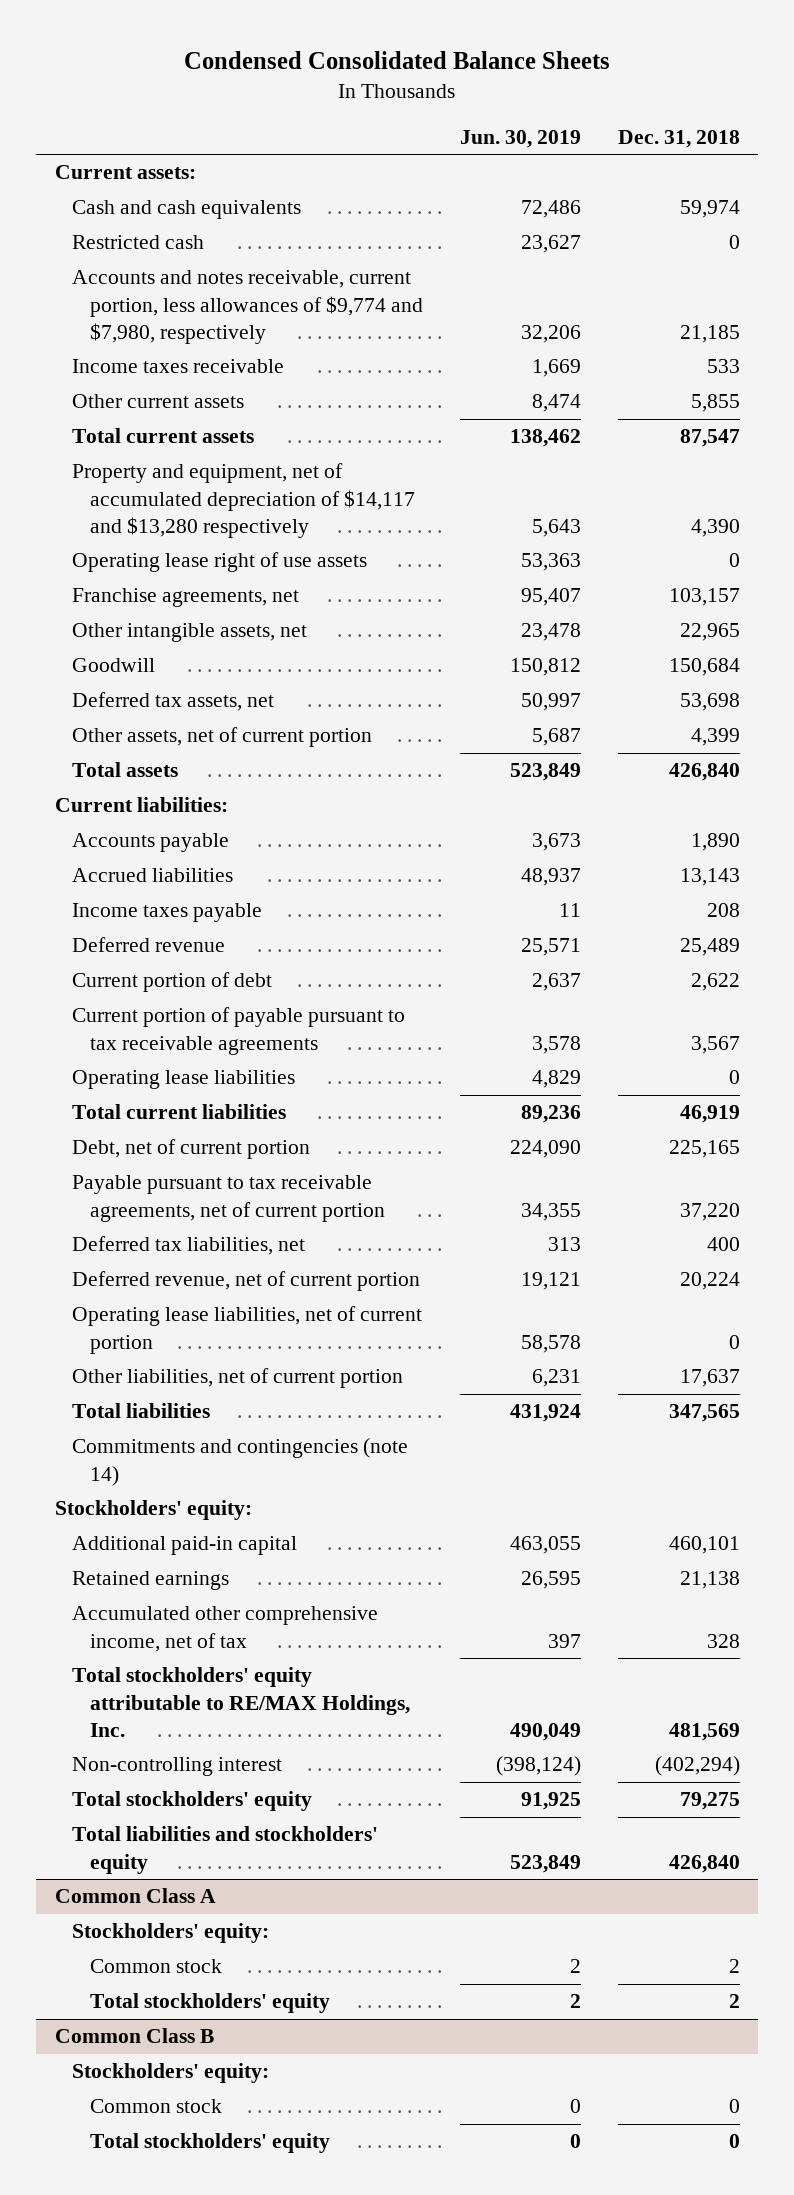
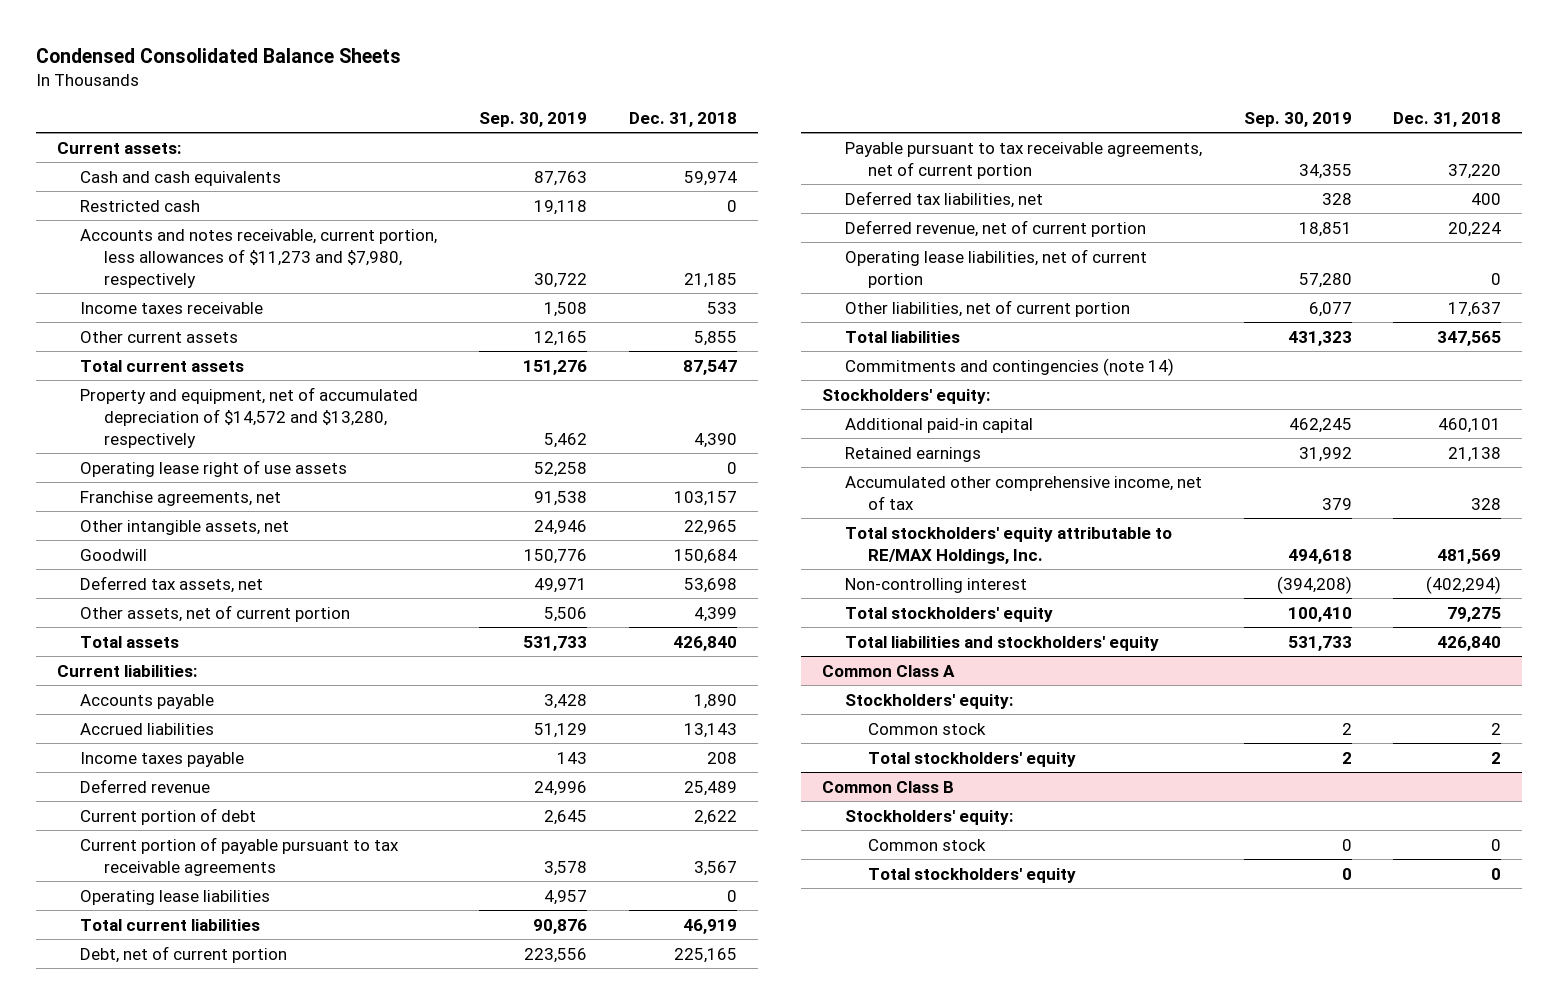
- | Jun. 30, 2019 | Dec. 31, 2018
+ | Sep. 30, 2019 | Dec. 31, 2018
- Accounts and notes receivable, current portion, less allowances of $9,774 and $7,980, respectively | 32,206 | 21,185
+ Accounts and notes receivable, current portion, less allowances of $11,273 and $7,980, respectively | 30,722 | 21,185
- Property and equipment, net of accumulated depreciation of $14,117 and $13,280 respectively | 5,643 | 4,390
+ Property and equipment, net of accumulated depreciation of $14,572 and $13,280, respectively | 5,462 | 4,390

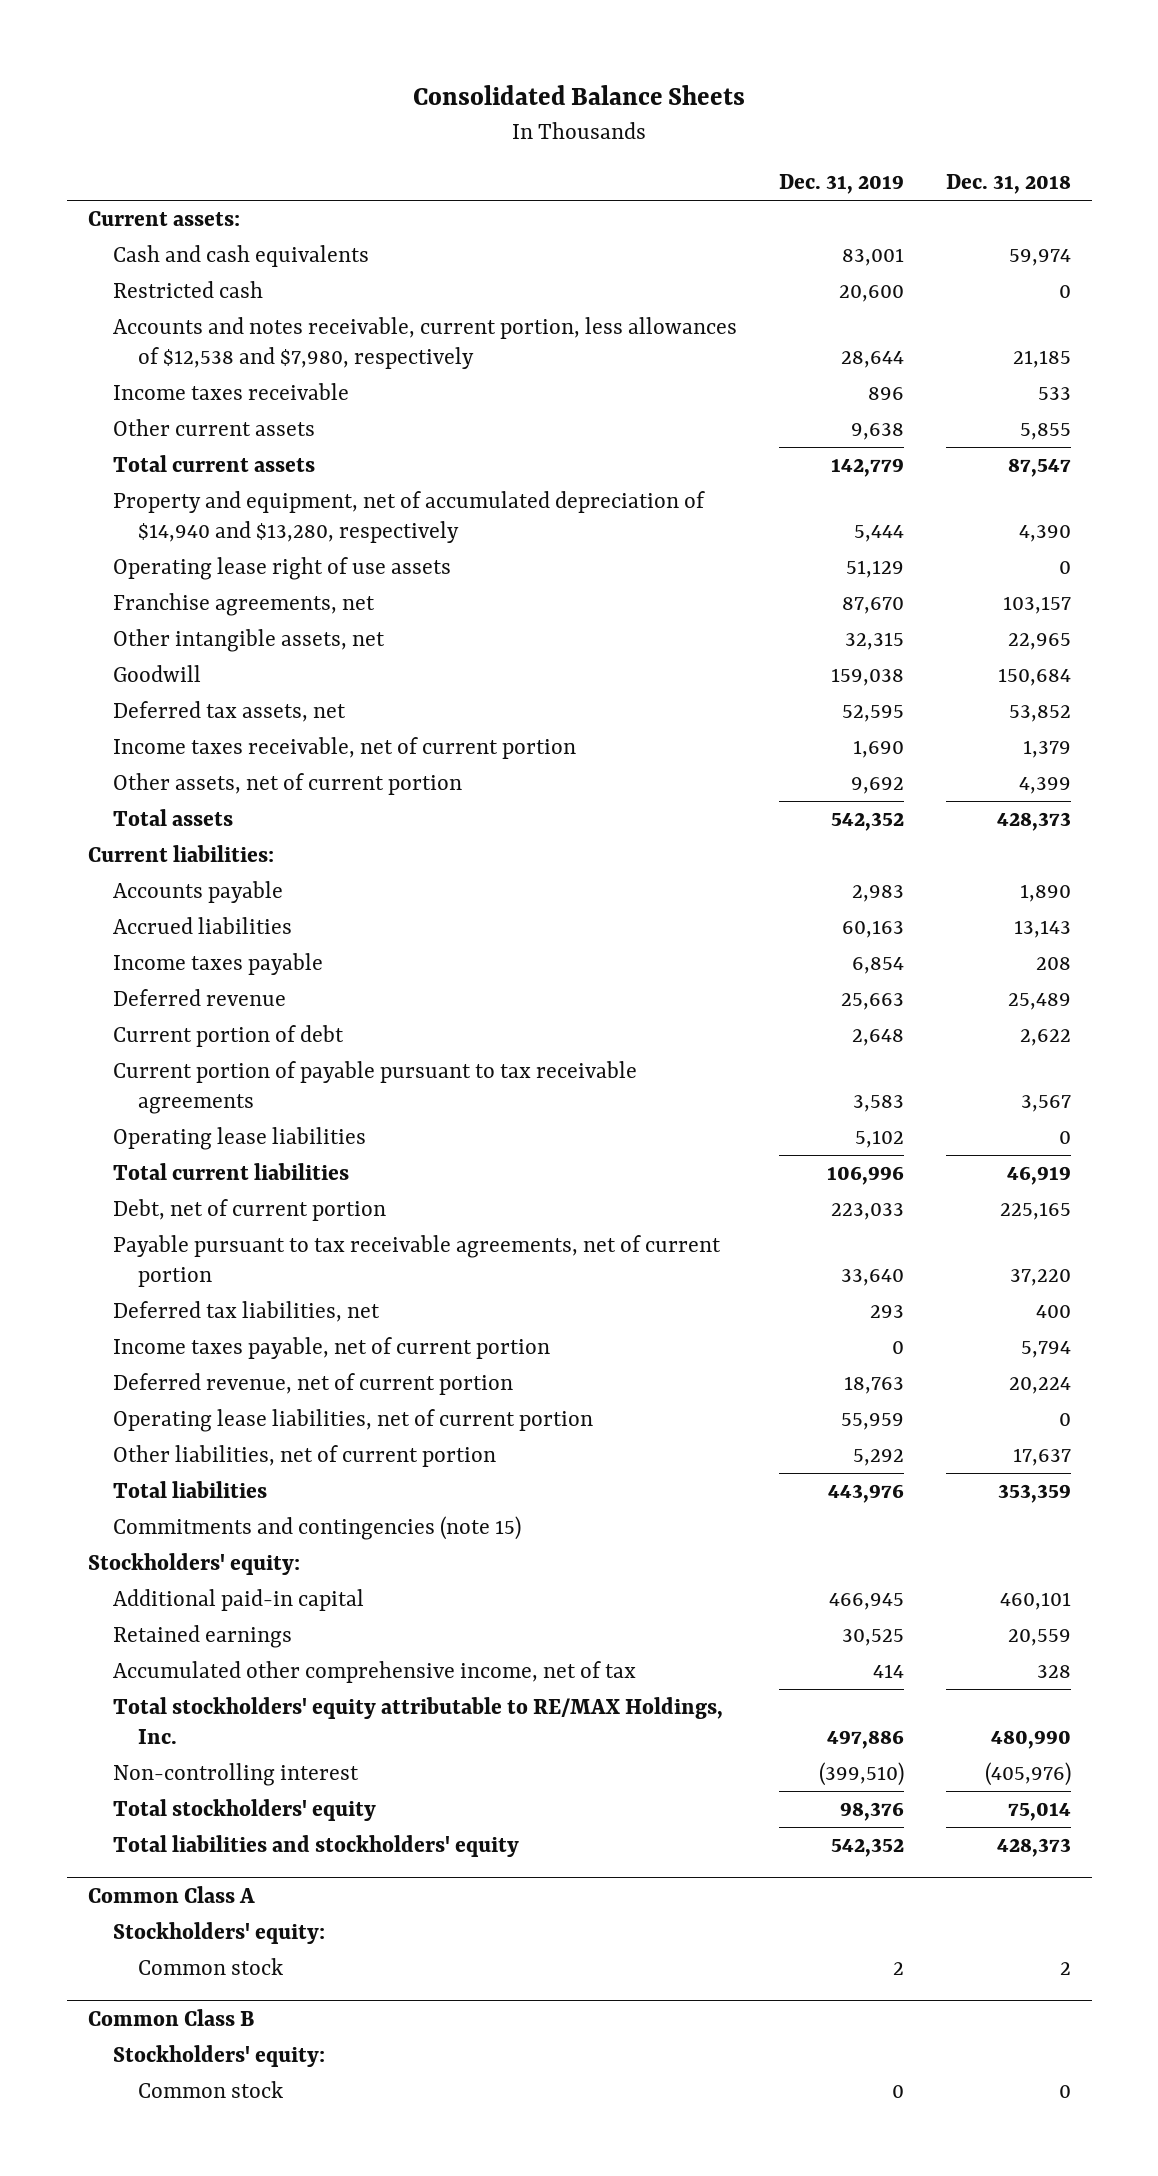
- Condensed Consolidated Balance Sheets
+ Consolidated Balance Sheets
- | Sep. 30, 2019 | Dec. 31, 2018
+ | Dec. 31, 2019 | Dec. 31, 2018
- Accounts and notes receivable, current portion, less allowances of $11,273 and $7,980, respectively | 30,722 | 21,185
+ Accounts and notes receivable, current portion, less allowances of $12,538 and $7,980, respectively | 28,644 | 21,185
- Property and equipment, net of accumulated depreciation of $14,572 and $13,280, respectively | 5,462 | 4,390
+ Property and equipment, net of accumulated depreciation of $14,940 and $13,280, respectively | 5,444 | 4,390
- Deferred tax assets, net | 49,971 | 53,698
+ Deferred tax assets, net | 52,595 | 53,852
+ Income taxes receivable, net of current portion | 1,690 | 1,379
- Total assets | 531,733 | 426,840
+ Total assets | 542,352 | 428,373
+ Income taxes payable, net of current portion | 0 | 5,794
- Total liabilities | 431,323 | 347,565
- Commitments and contingencies (note 14)
+ Total liabilities | 443,976 | 353,359
+ Commitments and contingencies (note 15)
- Retained earnings | 31,992 | 21,138
+ Retained earnings | 30,525 | 20,559
- Total stockholders' equity attributable to RE/MAX Holdings, Inc. | 494,618 | 481,569
- Non-controlling interest | (394,208) | (402,294)
- Total stockholders' equity | 100,410 | 79,275
- Total liabilities and stockholders' equity | 531,733 | 426,840
+ Total stockholders' equity attributable to RE/MAX Holdings, Inc. | 497,886 | 480,990
+ Non-controlling interest | (399,510) | (405,976)
+ Total stockholders' equity | 98,376 | 75,014
+ Total liabilities and stockholders' equity | 542,352 | 428,373
@ Common Class A
- Total stockholders' equity | 2 | 2
@ Common Class B
- Total stockholders' equity | 0 | 0

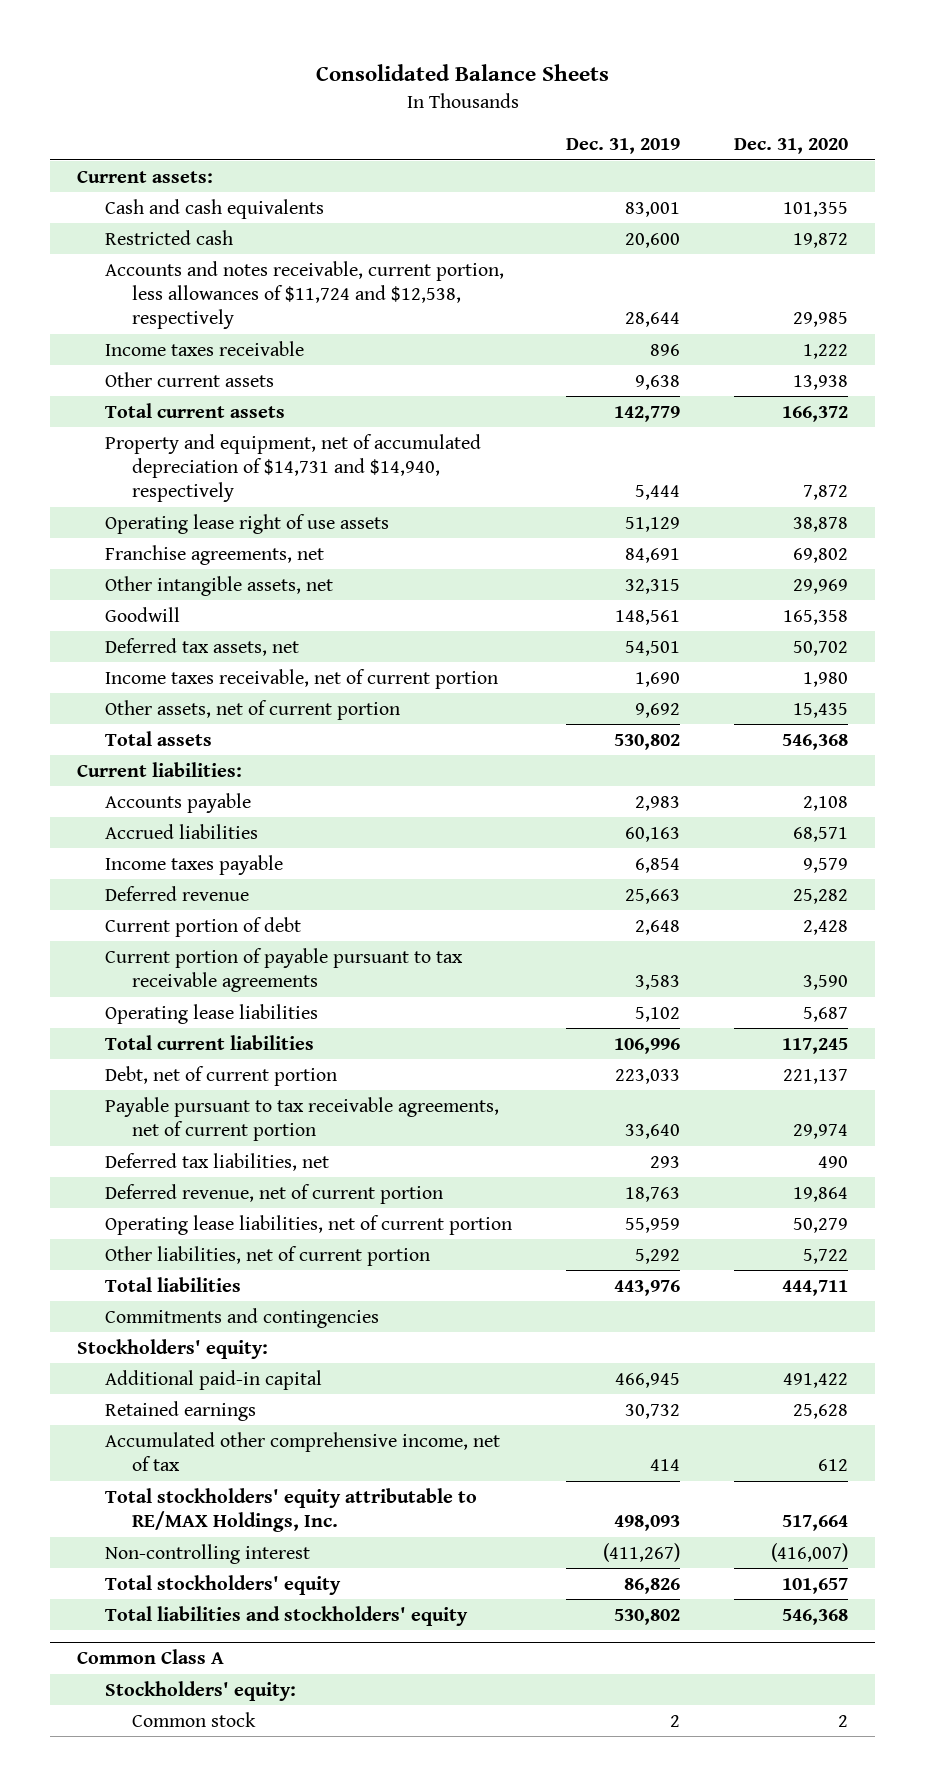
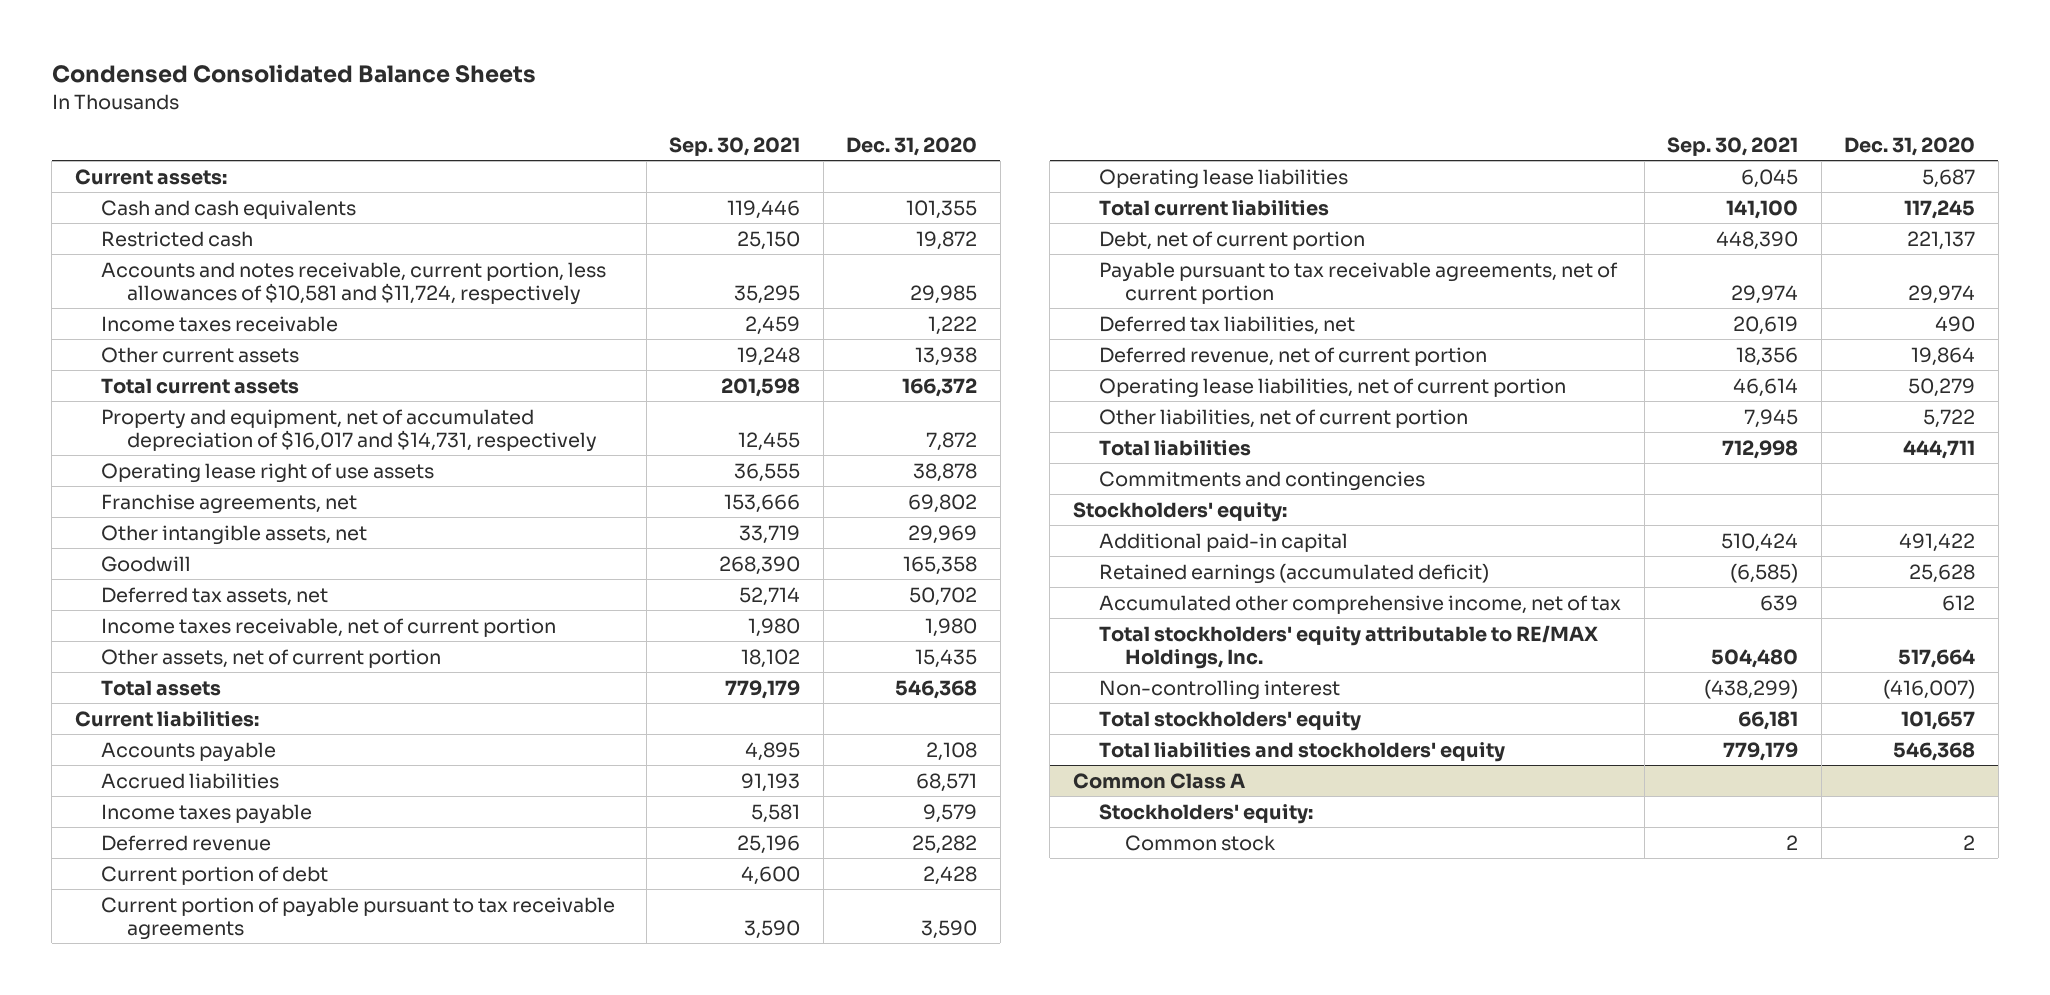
- Consolidated Balance Sheets
+ Condensed Consolidated Balance Sheets
- | Dec. 31, 2019 | Dec. 31, 2020
+ | Sep. 30, 2021 | Dec. 31, 2020
- Accounts and notes receivable, current portion, less allowances of $11,724 and $12,538, respectively | 28,644 | 29,985
+ Accounts and notes receivable, current portion, less allowances of $10,581 and $11,724, respectively | 35,295 | 29,985
- Property and equipment, net of accumulated depreciation of $14,731 and $14,940, respectively | 5,444 | 7,872
+ Property and equipment, net of accumulated depreciation of $16,017 and $14,731, respectively | 12,455 | 7,872
- Retained earnings | 30,732 | 25,628
+ Retained earnings (accumulated deficit) | (6,585) | 25,628

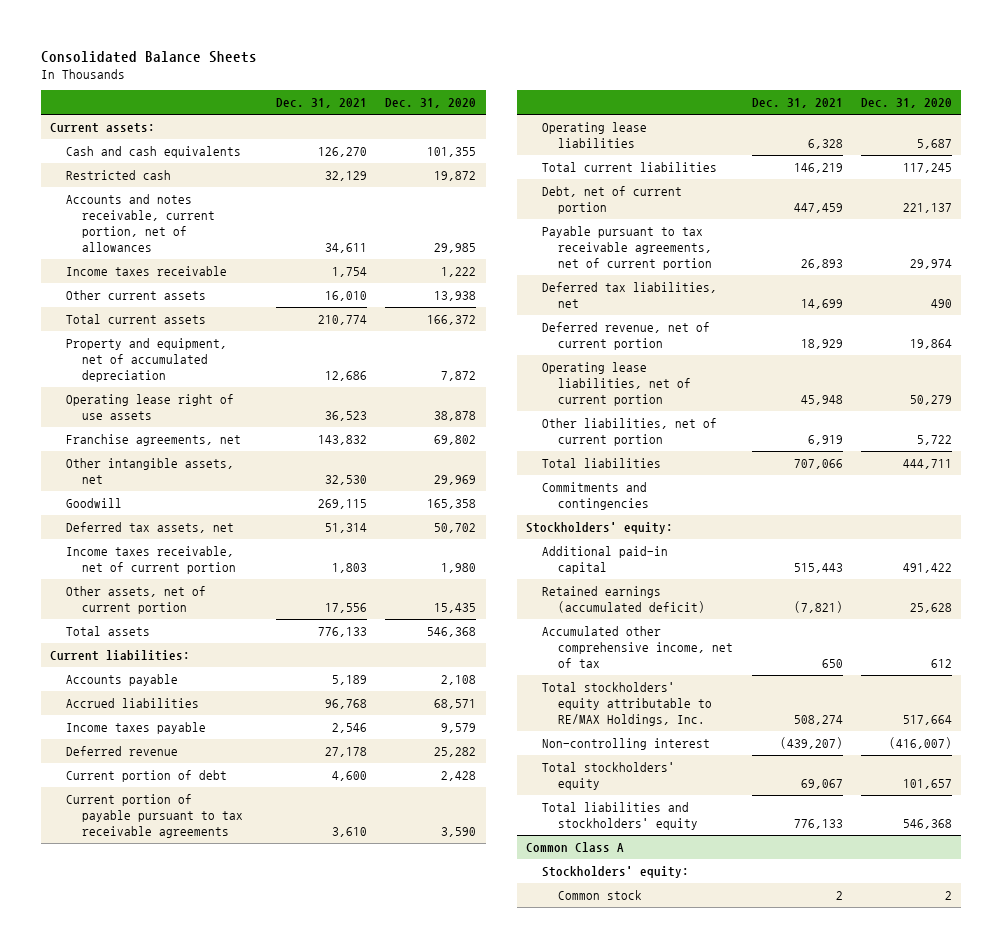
- Condensed Consolidated Balance Sheets
+ Consolidated Balance Sheets
- | Sep. 30, 2021 | Dec. 31, 2020
+ | Dec. 31, 2021 | Dec. 31, 2020
- Accounts and notes receivable, current portion, less allowances of $10,581 and $11,724, respectively | 35,295 | 29,985
+ Accounts and notes receivable, current portion, net of allowances | 34,611 | 29,985
- Property and equipment, net of accumulated depreciation of $16,017 and $14,731, respectively | 12,455 | 7,872
+ Property and equipment, net of accumulated depreciation | 12,686 | 7,872

